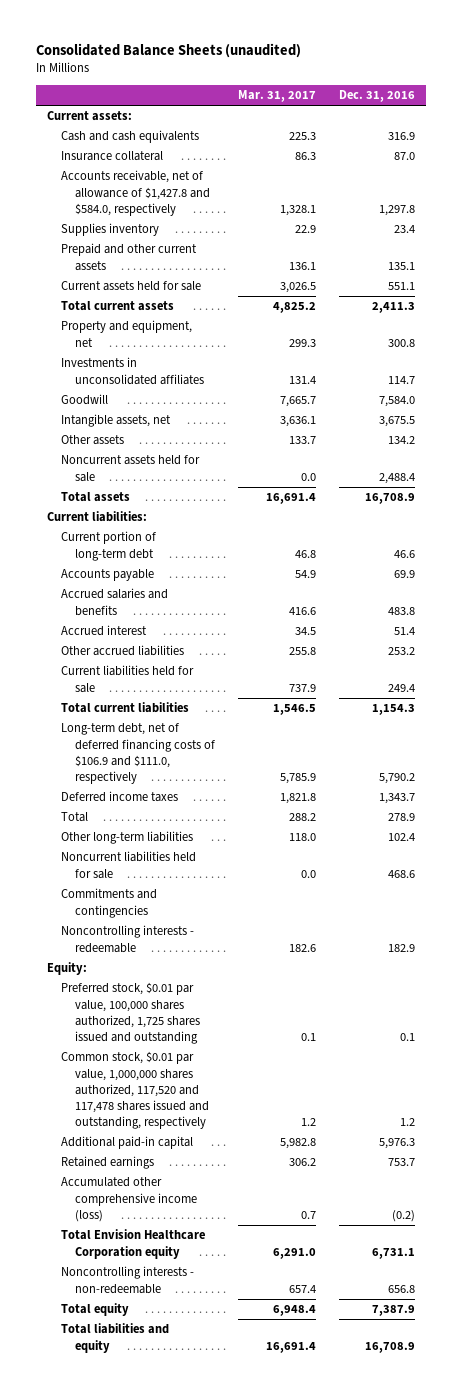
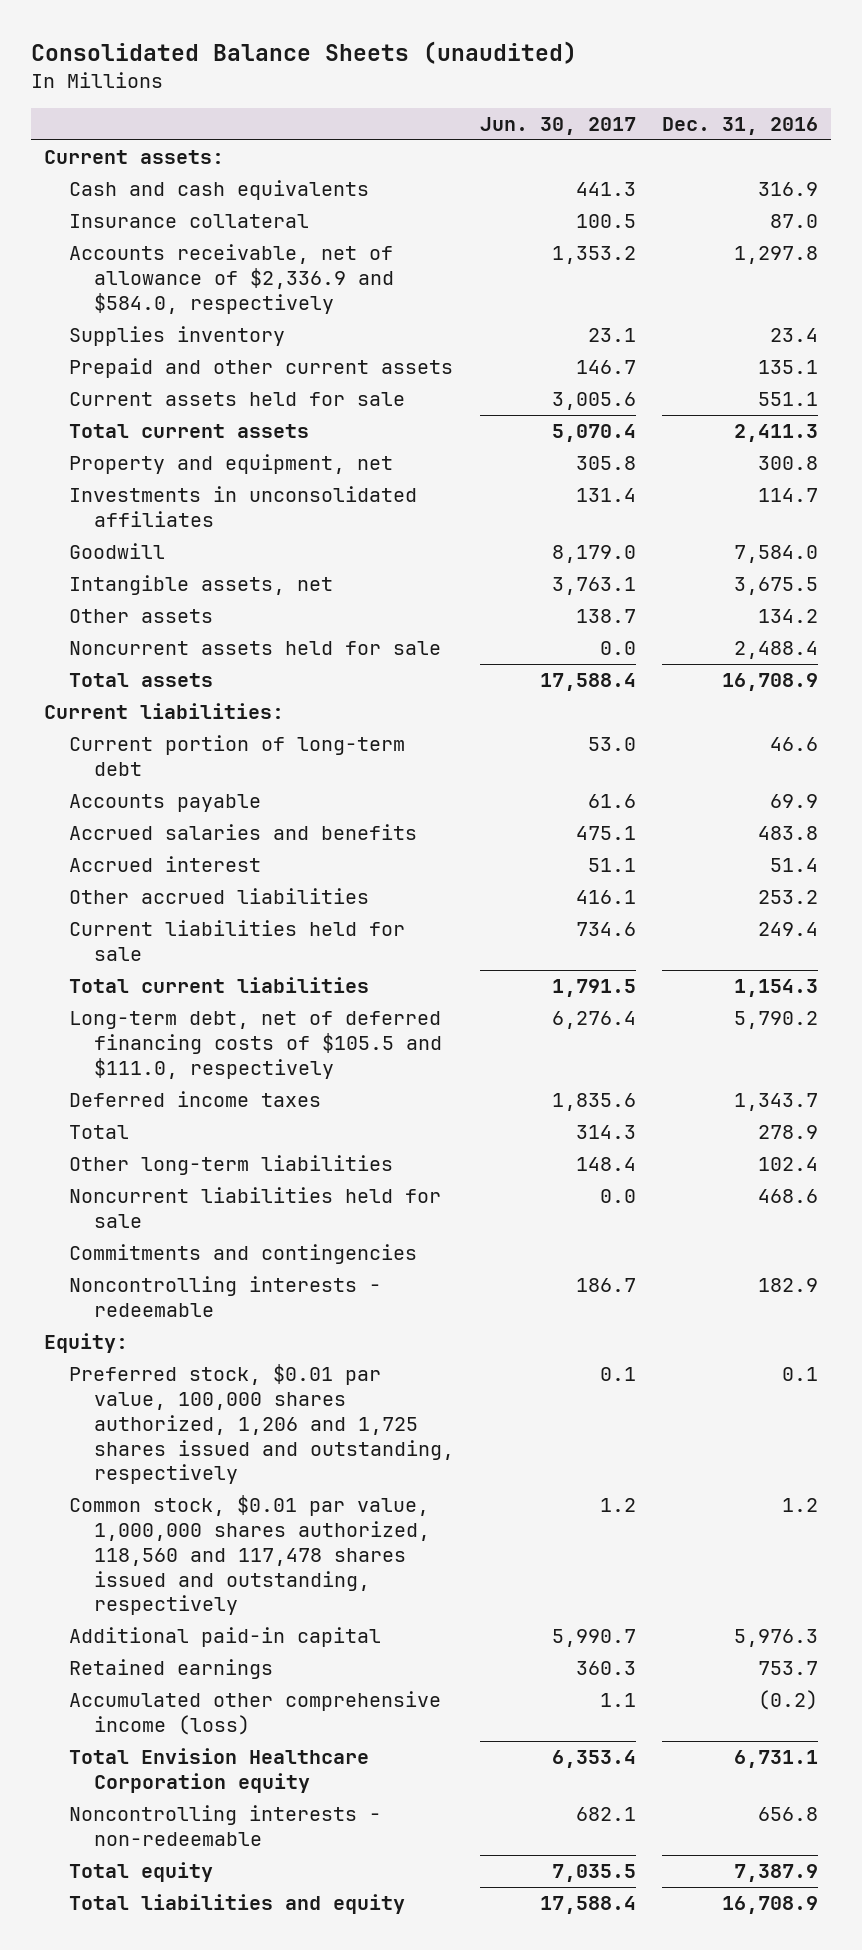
- | Mar. 31, 2017 | Dec. 31, 2016
+ | Jun. 30, 2017 | Dec. 31, 2016
- Accounts receivable, net of allowance of $1,427.8 and $584.0, respectively | 1,328.1 | 1,297.8
+ Accounts receivable, net of allowance of $2,336.9 and $584.0, respectively | 1,353.2 | 1,297.8
- Long-term debt, net of deferred financing costs of $106.9 and $111.0, respectively | 5,785.9 | 5,790.2
+ Long-term debt, net of deferred financing costs of $105.5 and $111.0, respectively | 6,276.4 | 5,790.2
- Preferred stock, $0.01 par value, 100,000 shares authorized, 1,725 shares issued and outstanding | 0.1 | 0.1
- Common stock, $0.01 par value, 1,000,000 shares authorized, 117,520 and 117,478 shares issued and outstanding, respectively | 1.2 | 1.2
+ Preferred stock, $0.01 par value, 100,000 shares authorized, 1,206 and 1,725 shares issued and outstanding, respectively | 0.1 | 0.1
+ Common stock, $0.01 par value, 1,000,000 shares authorized, 118,560 and 117,478 shares issued and outstanding, respectively | 1.2 | 1.2

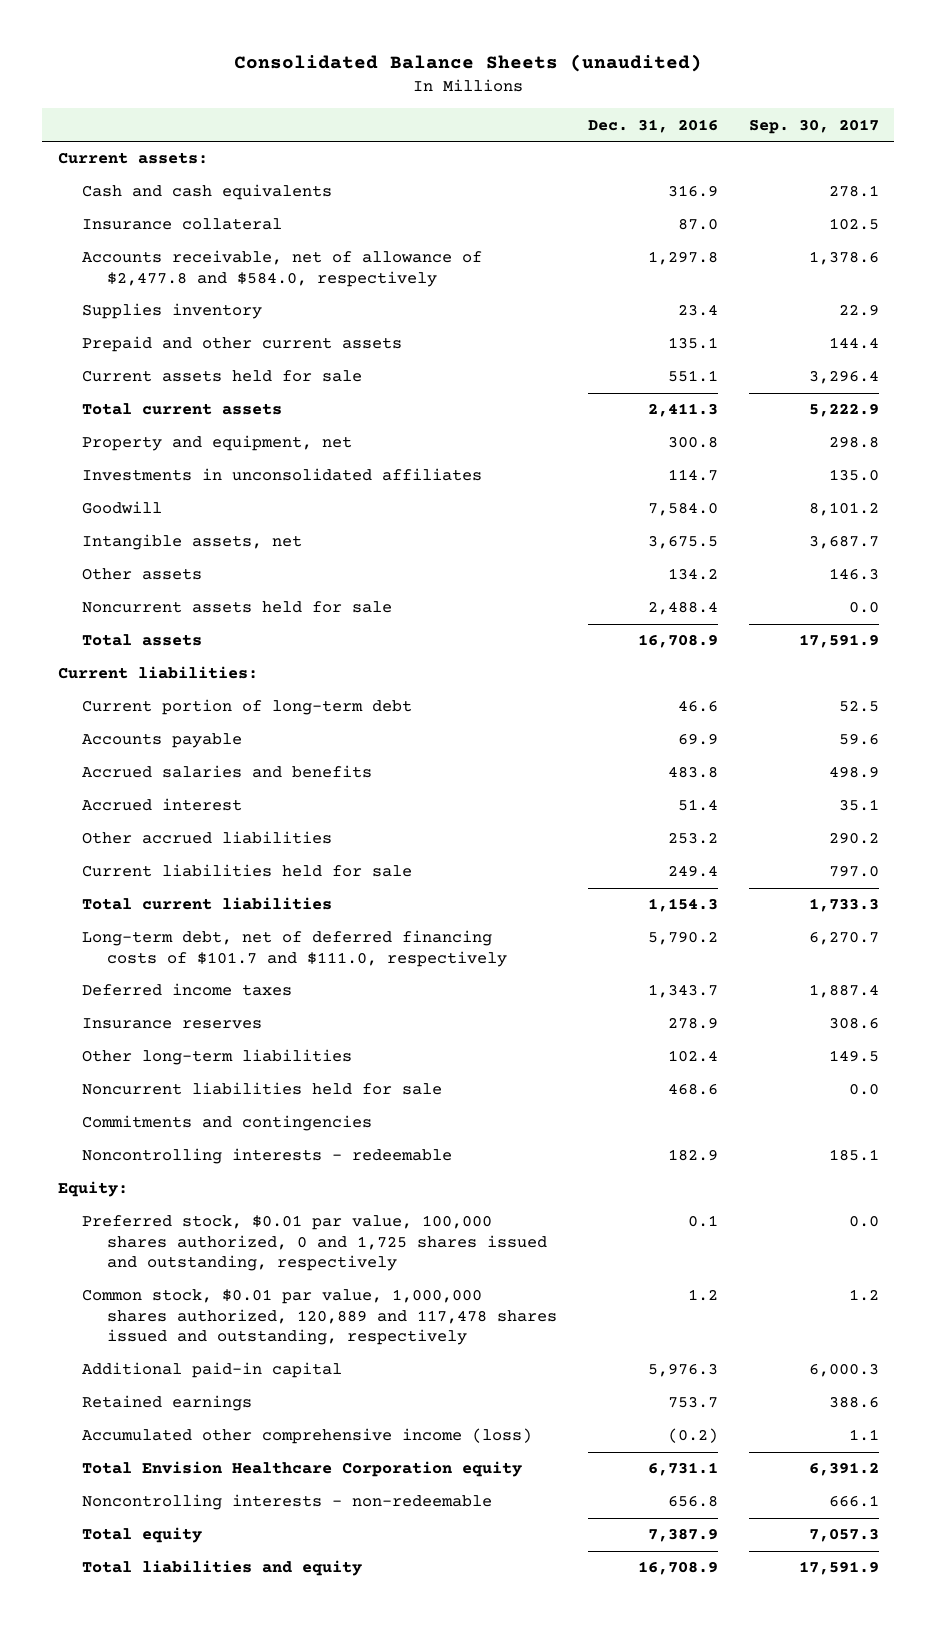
- | Jun. 30, 2017 | Dec. 31, 2016
+ | Dec. 31, 2016 | Sep. 30, 2017
- Accounts receivable, net of allowance of $2,336.9 and $584.0, respectively | 1,353.2 | 1,297.8
+ Accounts receivable, net of allowance of $2,477.8 and $584.0, respectively | 1,297.8 | 1,378.6
- Long-term debt, net of deferred financing costs of $105.5 and $111.0, respectively | 6,276.4 | 5,790.2
+ Long-term debt, net of deferred financing costs of $101.7 and $111.0, respectively | 5,790.2 | 6,270.7
- Total | 314.3 | 278.9
+ Insurance reserves | 278.9 | 308.6
- Preferred stock, $0.01 par value, 100,000 shares authorized, 1,206 and 1,725 shares issued and outstanding, respectively | 0.1 | 0.1
- Common stock, $0.01 par value, 1,000,000 shares authorized, 118,560 and 117,478 shares issued and outstanding, respectively | 1.2 | 1.2
+ Preferred stock, $0.01 par value, 100,000 shares authorized, 0 and 1,725 shares issued and outstanding, respectively | 0.1 | 0.0
+ Common stock, $0.01 par value, 1,000,000 shares authorized, 120,889 and 117,478 shares issued and outstanding, respectively | 1.2 | 1.2

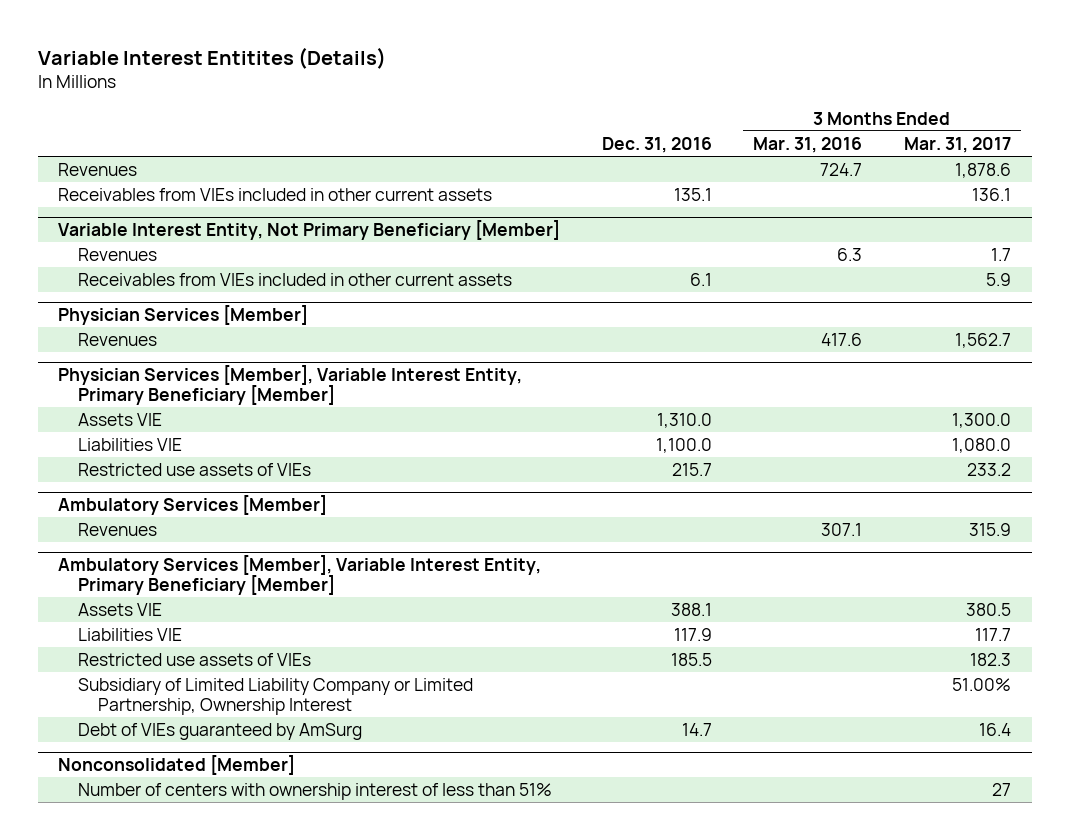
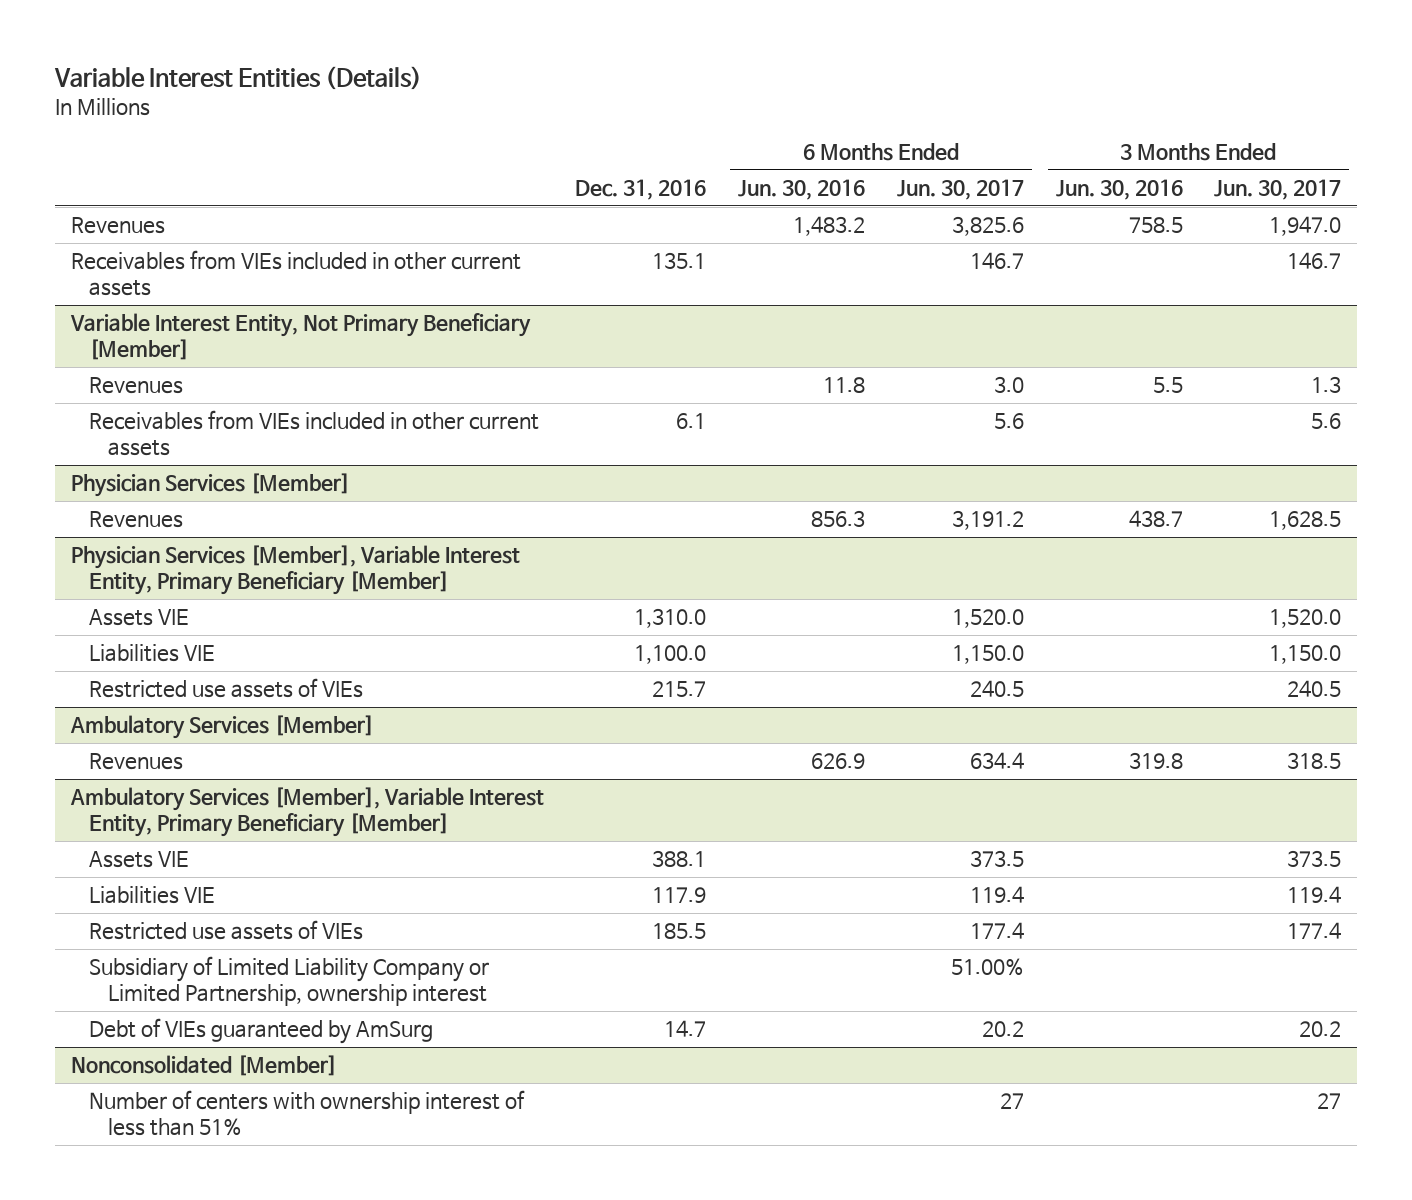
- Variable Interest Entitites (Details)
+ Variable Interest Entities (Details)
- | Dec. 31, 2016 | 3 Months Ended Mar. 31, 2016 | 3 Months Ended Mar. 31, 2017
+ | Dec. 31, 2016 | 6 Months Ended Jun. 30, 2016 | 6 Months Ended Jun. 30, 2017 | 3 Months Ended Jun. 30, 2016 | 3 Months Ended Jun. 30, 2017
@ Ambulatory Services [Member], Variable Interest Entity, Primary Beneficiary [Member]
- Subsidiary of Limited Liability Company or Limited Partnership, Ownership Interest | | | 51.00%
+ Subsidiary of Limited Liability Company or Limited Partnership, ownership interest | | | 51.00% | |

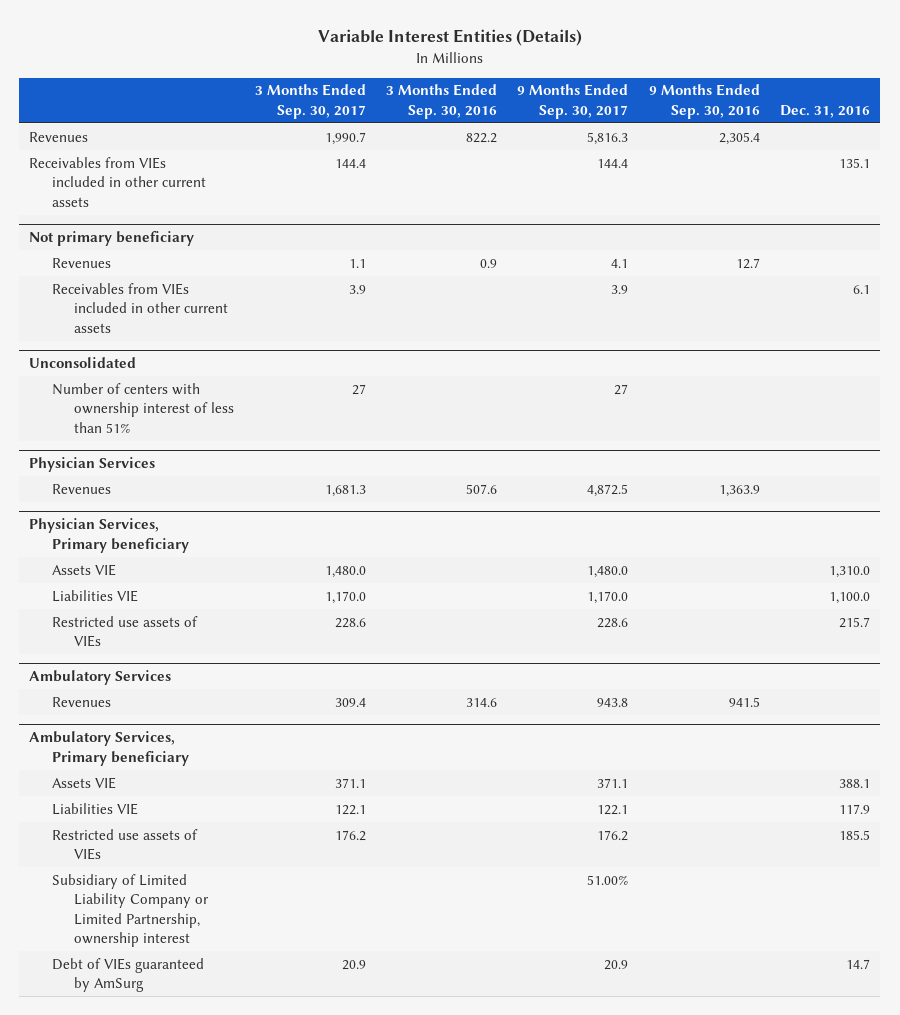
- | Dec. 31, 2016 | 6 Months Ended Jun. 30, 2016 | 6 Months Ended Jun. 30, 2017 | 3 Months Ended Jun. 30, 2016 | 3 Months Ended Jun. 30, 2017
+ | 3 Months Ended Sep. 30, 2017 | 3 Months Ended Sep. 30, 2016 | 9 Months Ended Sep. 30, 2017 | 9 Months Ended Sep. 30, 2016 | Dec. 31, 2016
- Variable Interest Entity, Not Primary Beneficiary [Member]
+ Not primary beneficiary
- Physician Services [Member]
+ Unconsolidated
+ Number of centers with ownership interest of less than 51% | 27 | | 27 | |
+ Physician Services
- Physician Services [Member], Variable Interest Entity, Primary Beneficiary [Member]
+ Physician Services, Primary beneficiary
- Ambulatory Services [Member]
+ Ambulatory Services
- Ambulatory Services [Member], Variable Interest Entity, Primary Beneficiary [Member]
+ Ambulatory Services, Primary beneficiary
- Nonconsolidated [Member]
- Number of centers with ownership interest of less than 51% | | | 27 | | 27

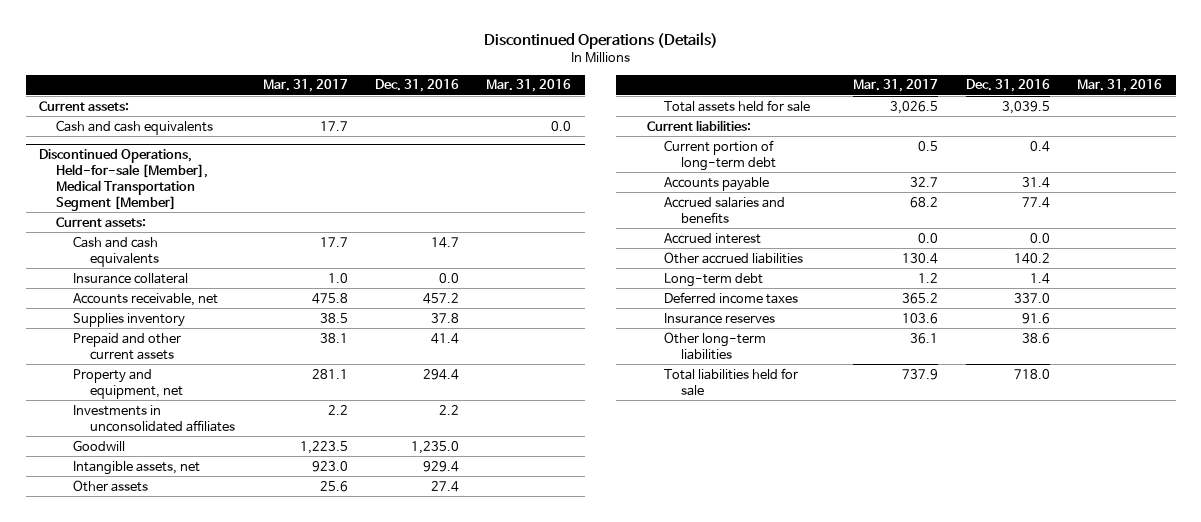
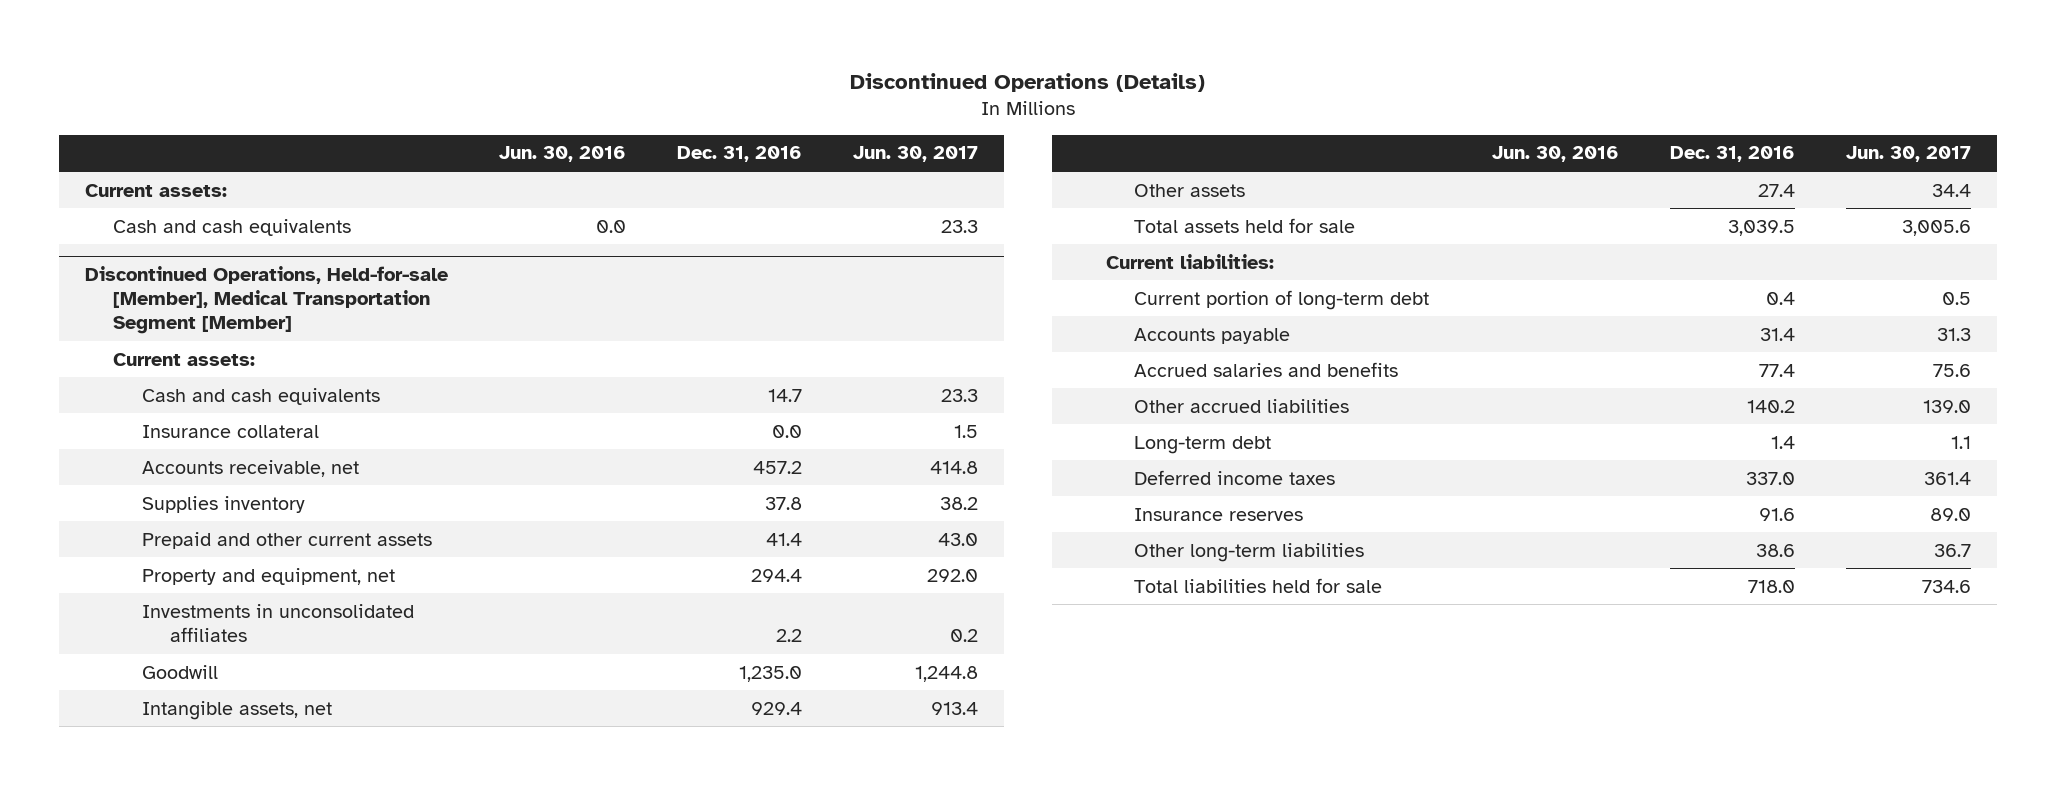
- | Mar. 31, 2017 | Dec. 31, 2016 | Mar. 31, 2016
+ | Jun. 30, 2016 | Dec. 31, 2016 | Jun. 30, 2017
@ Discontinued Operations, Held-for-sale [Member], Medical Transportation Segment [Member]
- Accrued interest | 0.0 | 0.0 |

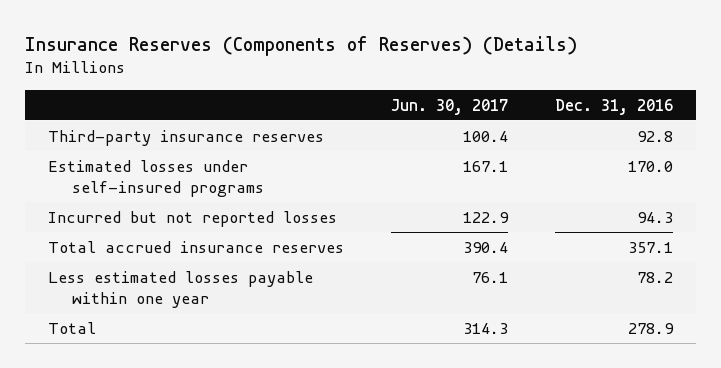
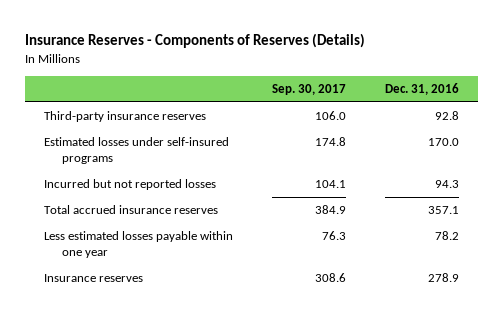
- Insurance Reserves (Components of Reserves) (Details)
+ Insurance Reserves - Components of Reserves (Details)
- | Jun. 30, 2017 | Dec. 31, 2016
+ | Sep. 30, 2017 | Dec. 31, 2016
- Total | 314.3 | 278.9
+ Insurance reserves | 308.6 | 278.9

